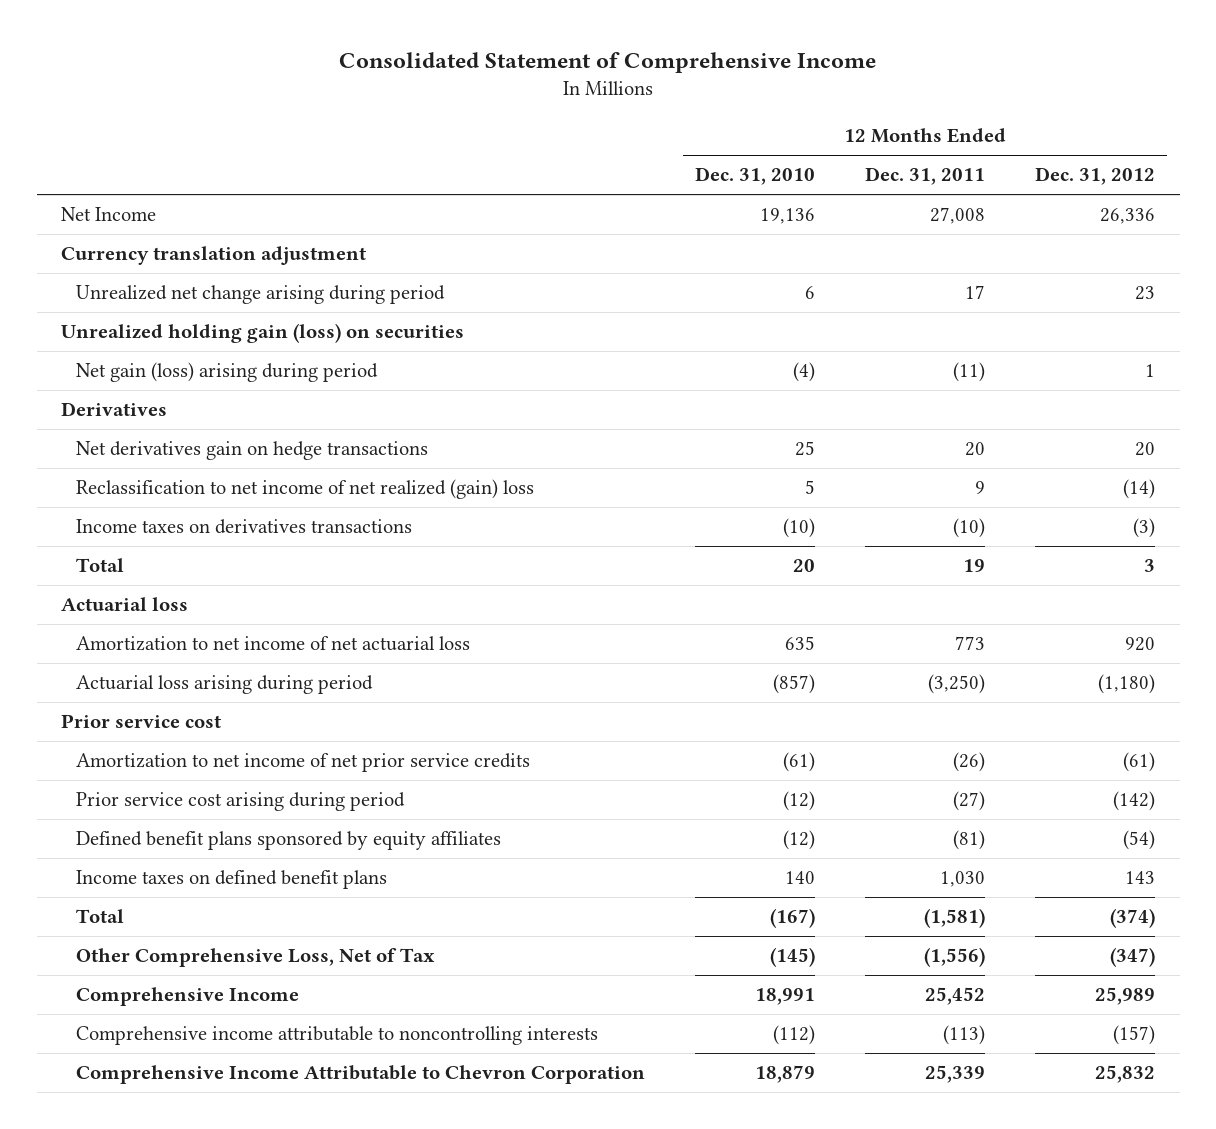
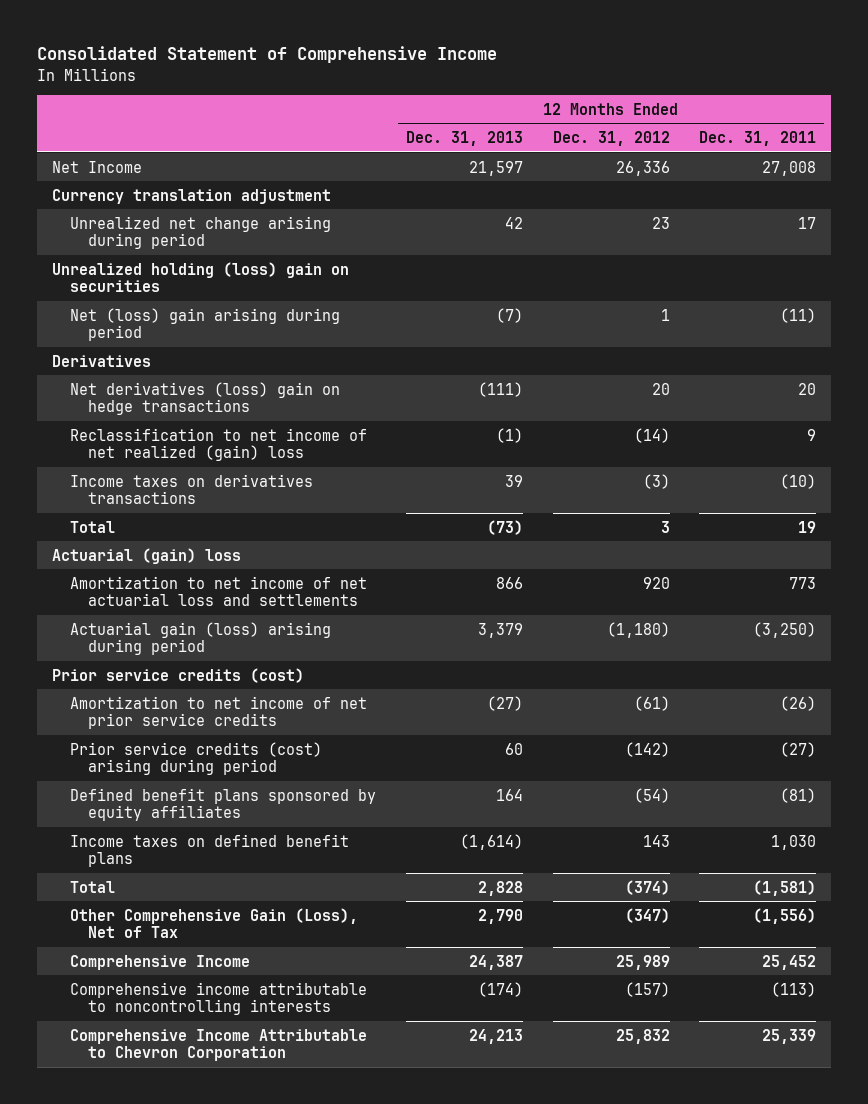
- | 12 Months Ended Dec. 31, 2010 | 12 Months Ended Dec. 31, 2011 | 12 Months Ended Dec. 31, 2012
+ | 12 Months Ended Dec. 31, 2013 | 12 Months Ended Dec. 31, 2012 | 12 Months Ended Dec. 31, 2011
- Unrealized holding gain (loss) on securities
- Net gain (loss) arising during period | (4) | (11) | 1
+ Unrealized holding (loss) gain on securities
+ Net (loss) gain arising during period | (7) | 1 | (11)
- Net derivatives gain on hedge transactions | 25 | 20 | 20
+ Net derivatives (loss) gain on hedge transactions | (111) | 20 | 20
- Actuarial loss
- Amortization to net income of net actuarial loss | 635 | 773 | 920
- Actuarial loss arising during period | (857) | (3,250) | (1,180)
- Prior service cost
+ Actuarial (gain) loss
+ Amortization to net income of net actuarial loss and settlements | 866 | 920 | 773
+ Actuarial gain (loss) arising during period | 3,379 | (1,180) | (3,250)
+ Prior service credits (cost)
- Prior service cost arising during period | (12) | (27) | (142)
+ Prior service credits (cost) arising during period | 60 | (142) | (27)
- Other Comprehensive Loss, Net of Tax | (145) | (1,556) | (347)
+ Other Comprehensive Gain (Loss), Net of Tax | 2,790 | (347) | (1,556)

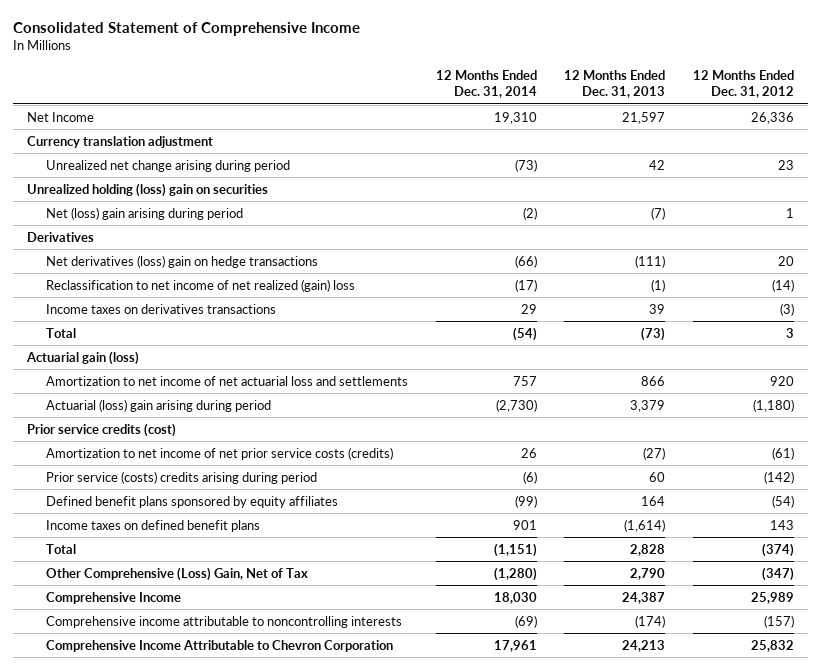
- | 12 Months Ended Dec. 31, 2013 | 12 Months Ended Dec. 31, 2012 | 12 Months Ended Dec. 31, 2011
+ | 12 Months Ended Dec. 31, 2014 | 12 Months Ended Dec. 31, 2013 | 12 Months Ended Dec. 31, 2012
- Actuarial (gain) loss
+ Actuarial gain (loss)
- Actuarial gain (loss) arising during period | 3,379 | (1,180) | (3,250)
+ Actuarial (loss) gain arising during period | (2,730) | 3,379 | (1,180)
- Amortization to net income of net prior service credits | (27) | (61) | (26)
- Prior service credits (cost) arising during period | 60 | (142) | (27)
+ Amortization to net income of net prior service costs (credits) | 26 | (27) | (61)
+ Prior service (costs) credits arising during period | (6) | 60 | (142)
- Other Comprehensive Gain (Loss), Net of Tax | 2,790 | (347) | (1,556)
+ Other Comprehensive (Loss) Gain, Net of Tax | (1,280) | 2,790 | (347)

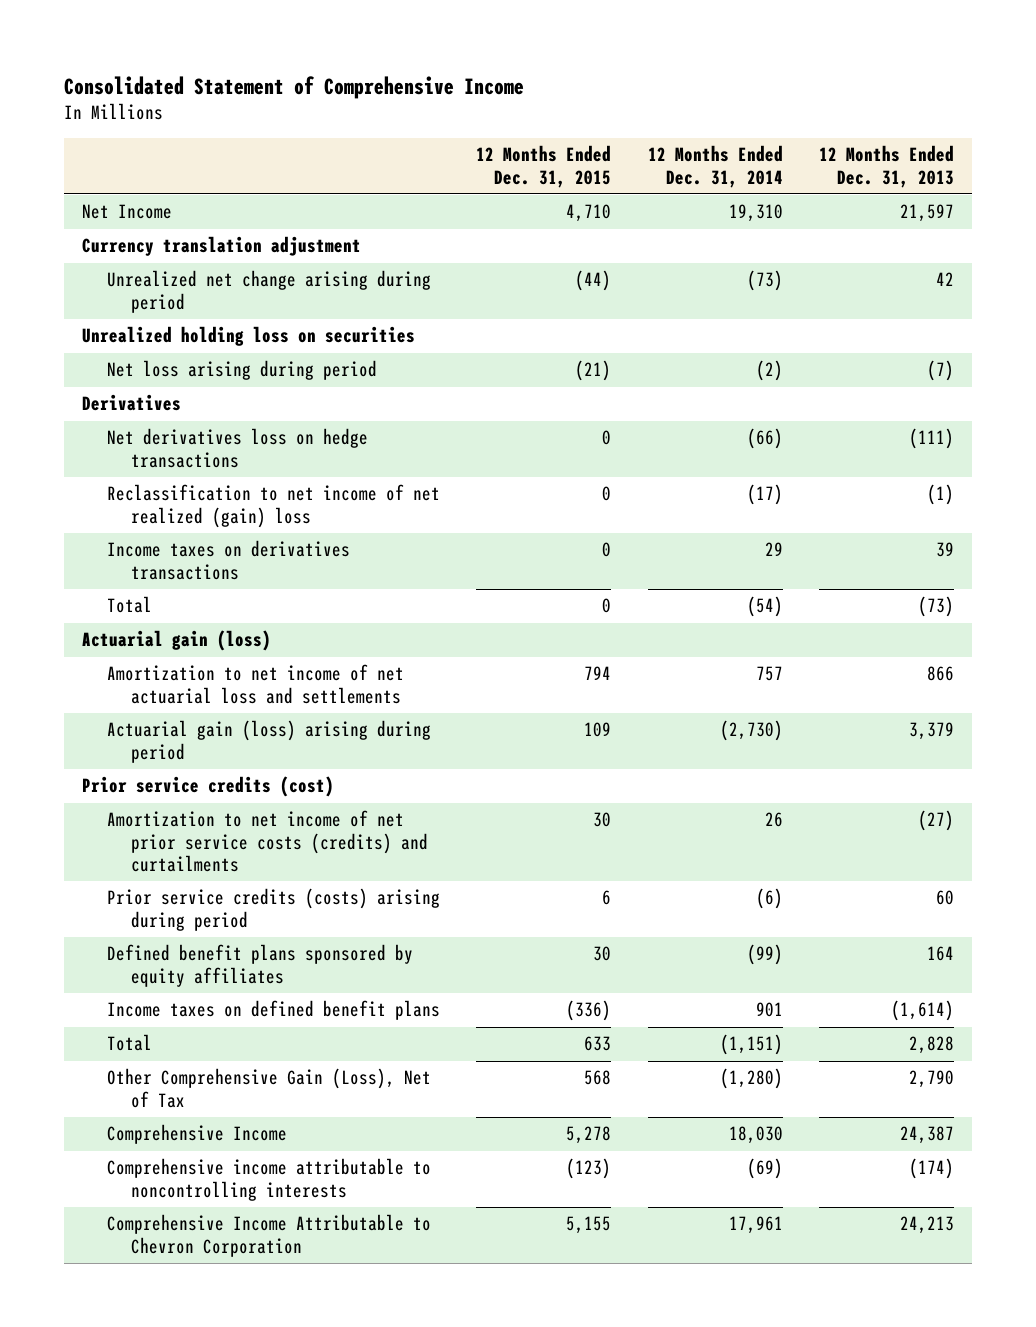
- | 12 Months Ended Dec. 31, 2014 | 12 Months Ended Dec. 31, 2013 | 12 Months Ended Dec. 31, 2012
+ | 12 Months Ended Dec. 31, 2015 | 12 Months Ended Dec. 31, 2014 | 12 Months Ended Dec. 31, 2013
- Unrealized holding (loss) gain on securities
- Net (loss) gain arising during period | (2) | (7) | 1
+ Unrealized holding loss on securities
+ Net loss arising during period | (21) | (2) | (7)
- Net derivatives (loss) gain on hedge transactions | (66) | (111) | 20
+ Net derivatives loss on hedge transactions | 0 | (66) | (111)
- Actuarial (loss) gain arising during period | (2,730) | 3,379 | (1,180)
+ Actuarial gain (loss) arising during period | 109 | (2,730) | 3,379
- Amortization to net income of net prior service costs (credits) | 26 | (27) | (61)
- Prior service (costs) credits arising during period | (6) | 60 | (142)
+ Amortization to net income of net prior service costs (credits) and curtailments | 30 | 26 | (27)
+ Prior service credits (costs) arising during period | 6 | (6) | 60
- Other Comprehensive (Loss) Gain, Net of Tax | (1,280) | 2,790 | (347)
+ Other Comprehensive Gain (Loss), Net of Tax | 568 | (1,280) | 2,790

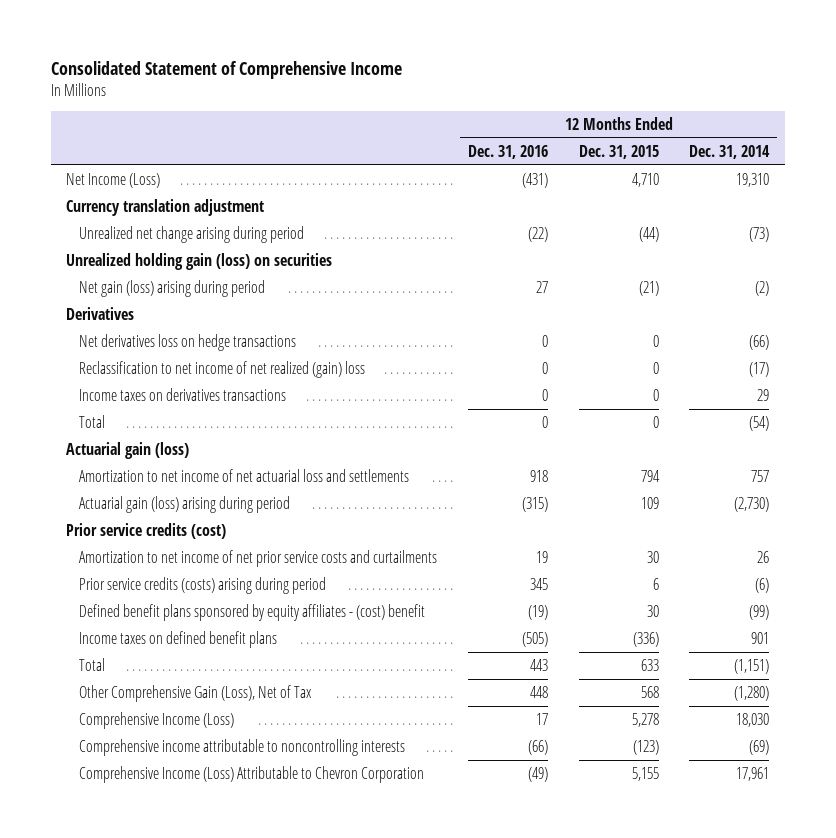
- | 12 Months Ended Dec. 31, 2015 | 12 Months Ended Dec. 31, 2014 | 12 Months Ended Dec. 31, 2013
+ | 12 Months Ended Dec. 31, 2016 | 12 Months Ended Dec. 31, 2015 | 12 Months Ended Dec. 31, 2014
- Net Income | 4,710 | 19,310 | 21,597
+ Net Income (Loss) | (431) | 4,710 | 19,310
- Unrealized holding loss on securities
- Net loss arising during period | (21) | (2) | (7)
+ Unrealized holding gain (loss) on securities
+ Net gain (loss) arising during period | 27 | (21) | (2)
- Amortization to net income of net prior service costs (credits) and curtailments | 30 | 26 | (27)
+ Amortization to net income of net prior service costs and curtailments | 19 | 30 | 26
- Defined benefit plans sponsored by equity affiliates | 30 | (99) | 164
+ Defined benefit plans sponsored by equity affiliates - (cost) benefit | (19) | 30 | (99)
- Comprehensive Income | 5,278 | 18,030 | 24,387
+ Comprehensive Income (Loss) | 17 | 5,278 | 18,030
- Comprehensive Income Attributable to Chevron Corporation | 5,155 | 17,961 | 24,213
+ Comprehensive Income (Loss) Attributable to Chevron Corporation | (49) | 5,155 | 17,961

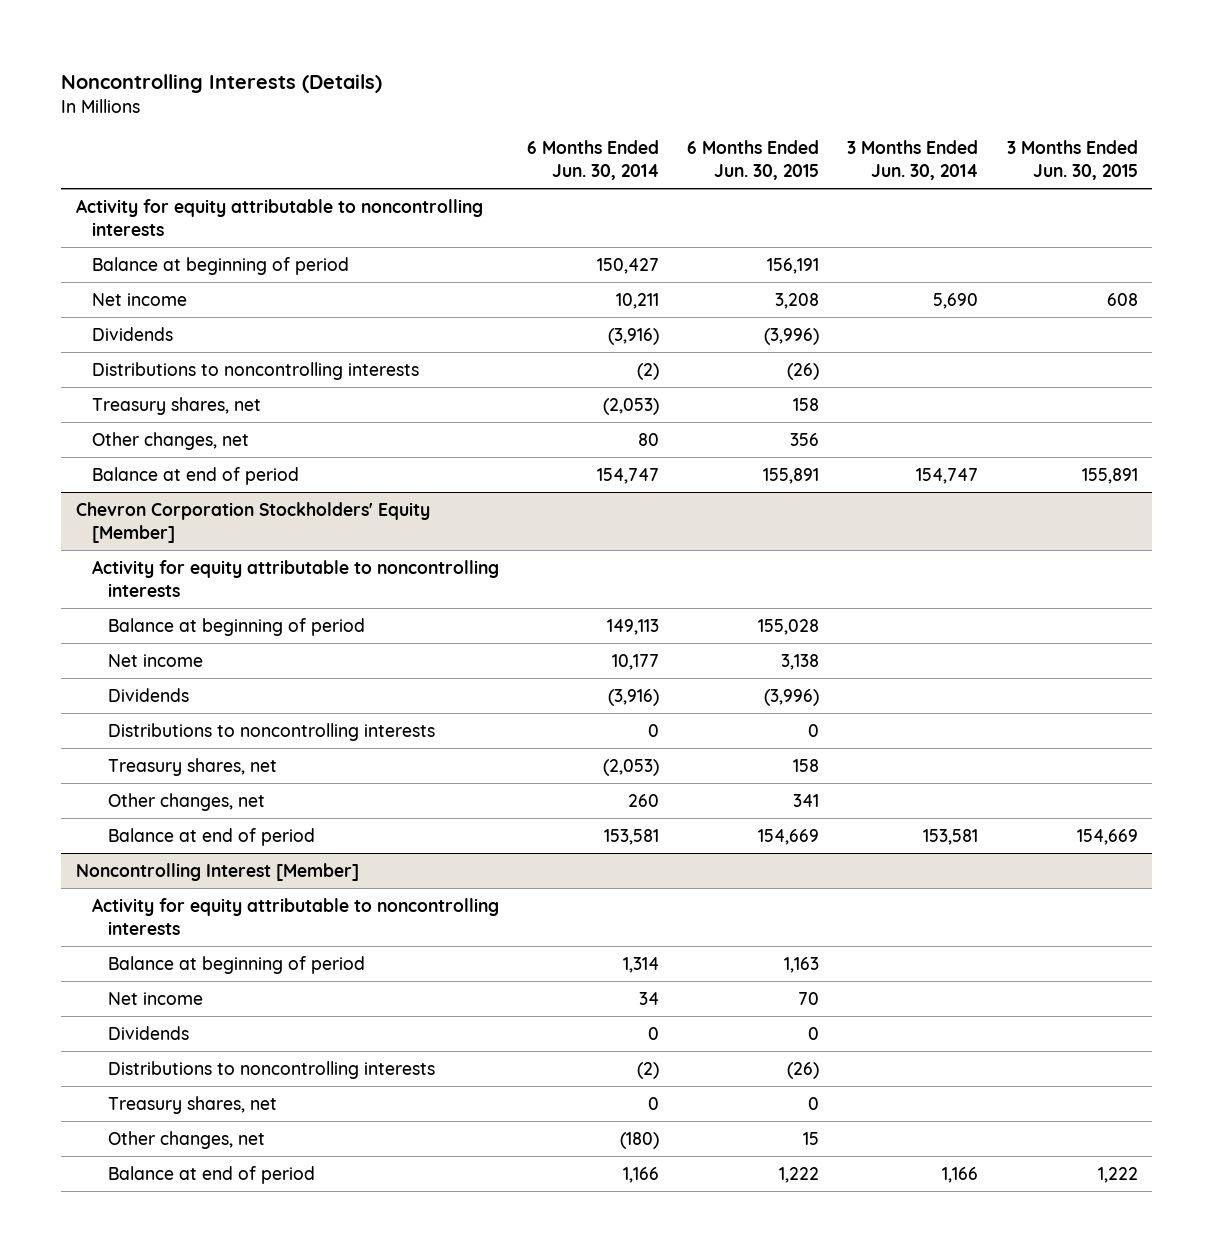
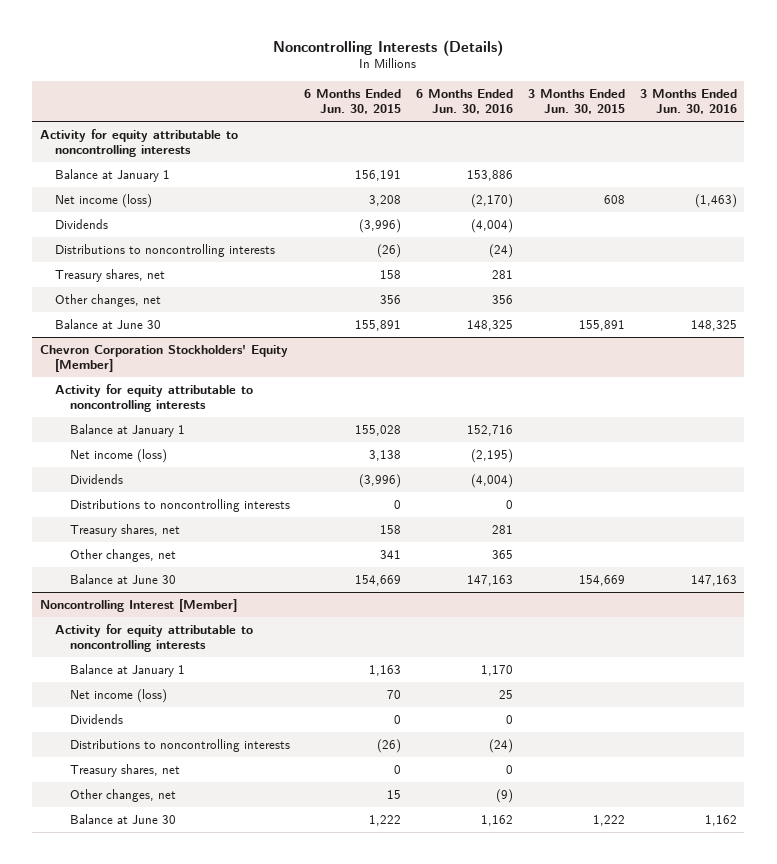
- | 6 Months Ended Jun. 30, 2014 | 6 Months Ended Jun. 30, 2015 | 3 Months Ended Jun. 30, 2014 | 3 Months Ended Jun. 30, 2015
+ | 6 Months Ended Jun. 30, 2015 | 6 Months Ended Jun. 30, 2016 | 3 Months Ended Jun. 30, 2015 | 3 Months Ended Jun. 30, 2016
- Balance at beginning of period | 150,427 | 156,191 | |
- Net income | 10,211 | 3,208 | 5,690 | 608
+ Balance at January 1 | 156,191 | 153,886 | |
+ Net income (loss) | 3,208 | (2,170) | 608 | (1,463)
- Balance at end of period | 154,747 | 155,891 | 154,747 | 155,891
+ Balance at June 30 | 155,891 | 148,325 | 155,891 | 148,325
@ Chevron Corporation Stockholders' Equity [Member]
- Balance at beginning of period | 149,113 | 155,028 | |
- Net income | 10,177 | 3,138 | |
+ Balance at January 1 | 155,028 | 152,716 | |
+ Net income (loss) | 3,138 | (2,195) | |
- Balance at end of period | 153,581 | 154,669 | 153,581 | 154,669
+ Balance at June 30 | 154,669 | 147,163 | 154,669 | 147,163
@ Noncontrolling Interest [Member]
- Balance at beginning of period | 1,314 | 1,163 | |
- Net income | 34 | 70 | |
+ Balance at January 1 | 1,163 | 1,170 | |
+ Net income (loss) | 70 | 25 | |
- Balance at end of period | 1,166 | 1,222 | 1,166 | 1,222
+ Balance at June 30 | 1,222 | 1,162 | 1,222 | 1,162

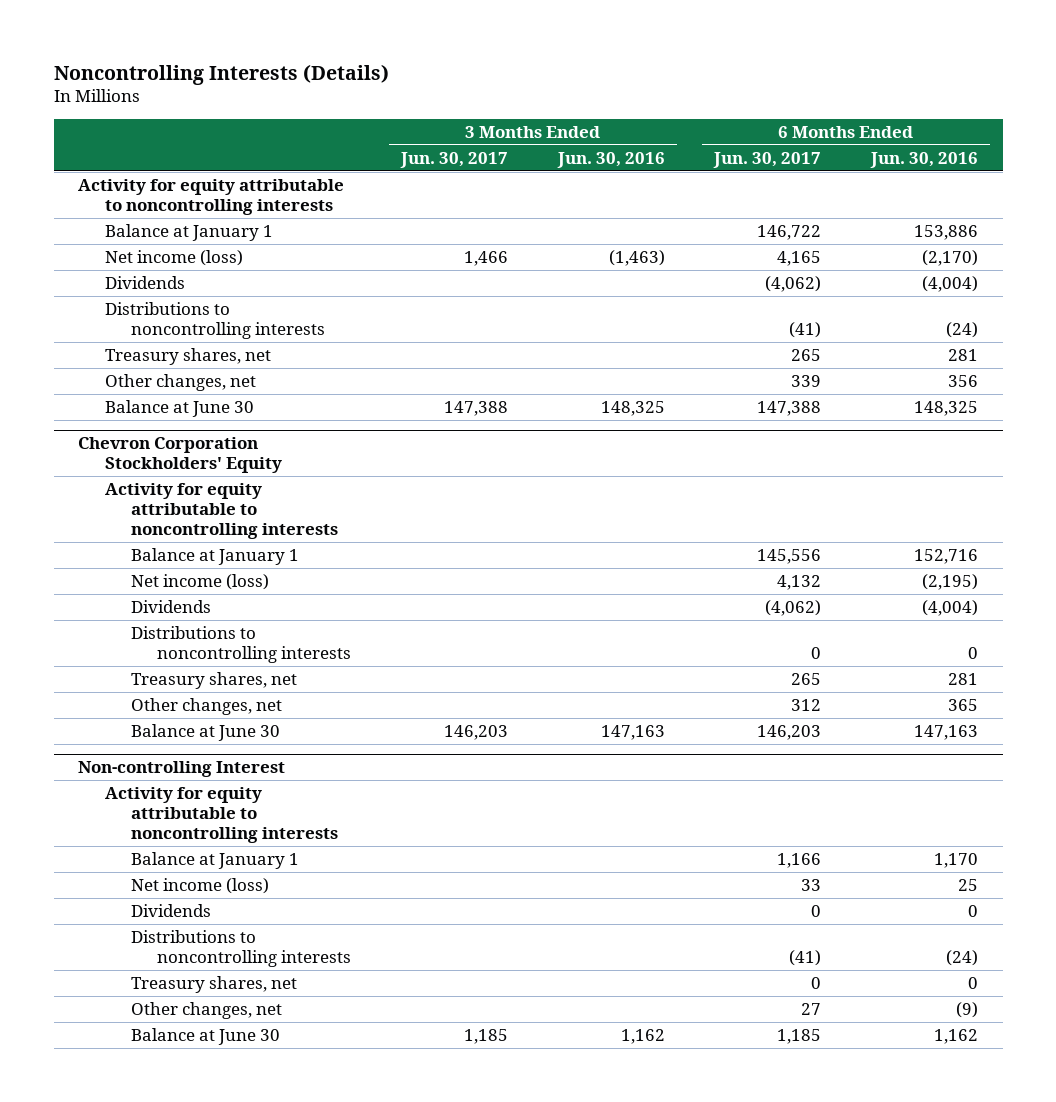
- | 6 Months Ended Jun. 30, 2015 | 6 Months Ended Jun. 30, 2016 | 3 Months Ended Jun. 30, 2015 | 3 Months Ended Jun. 30, 2016
+ | 3 Months Ended Jun. 30, 2017 | 3 Months Ended Jun. 30, 2016 | 6 Months Ended Jun. 30, 2017 | 6 Months Ended Jun. 30, 2016
- Chevron Corporation Stockholders' Equity [Member]
+ Chevron Corporation Stockholders' Equity
- Noncontrolling Interest [Member]
+ Non-controlling Interest

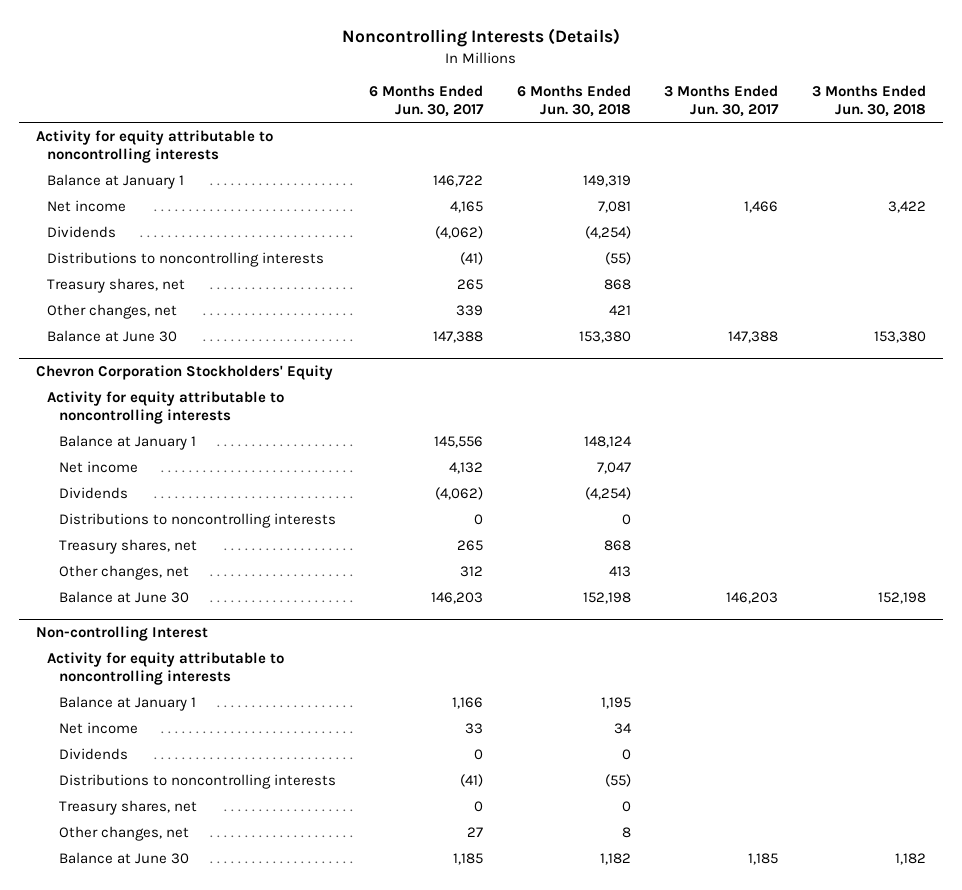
- | 3 Months Ended Jun. 30, 2017 | 3 Months Ended Jun. 30, 2016 | 6 Months Ended Jun. 30, 2017 | 6 Months Ended Jun. 30, 2016
+ | 6 Months Ended Jun. 30, 2017 | 6 Months Ended Jun. 30, 2018 | 3 Months Ended Jun. 30, 2017 | 3 Months Ended Jun. 30, 2018
- Net income (loss) | 1,466 | (1,463) | 4,165 | (2,170)
+ Net income | 4,165 | 7,081 | 1,466 | 3,422
@ Chevron Corporation Stockholders' Equity
- Net income (loss) | | | 4,132 | (2,195)
+ Net income | 4,132 | 7,047 | |
@ Non-controlling Interest
- Net income (loss) | | | 33 | 25
+ Net income | 33 | 34 | |

